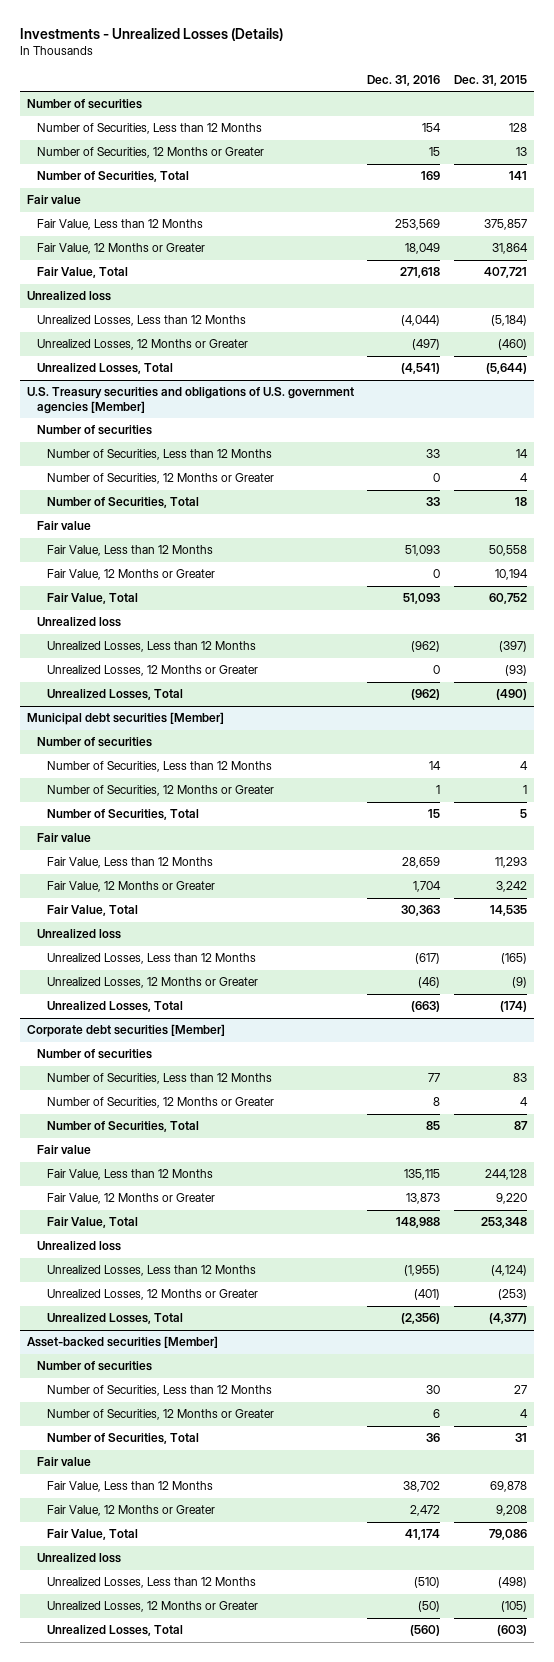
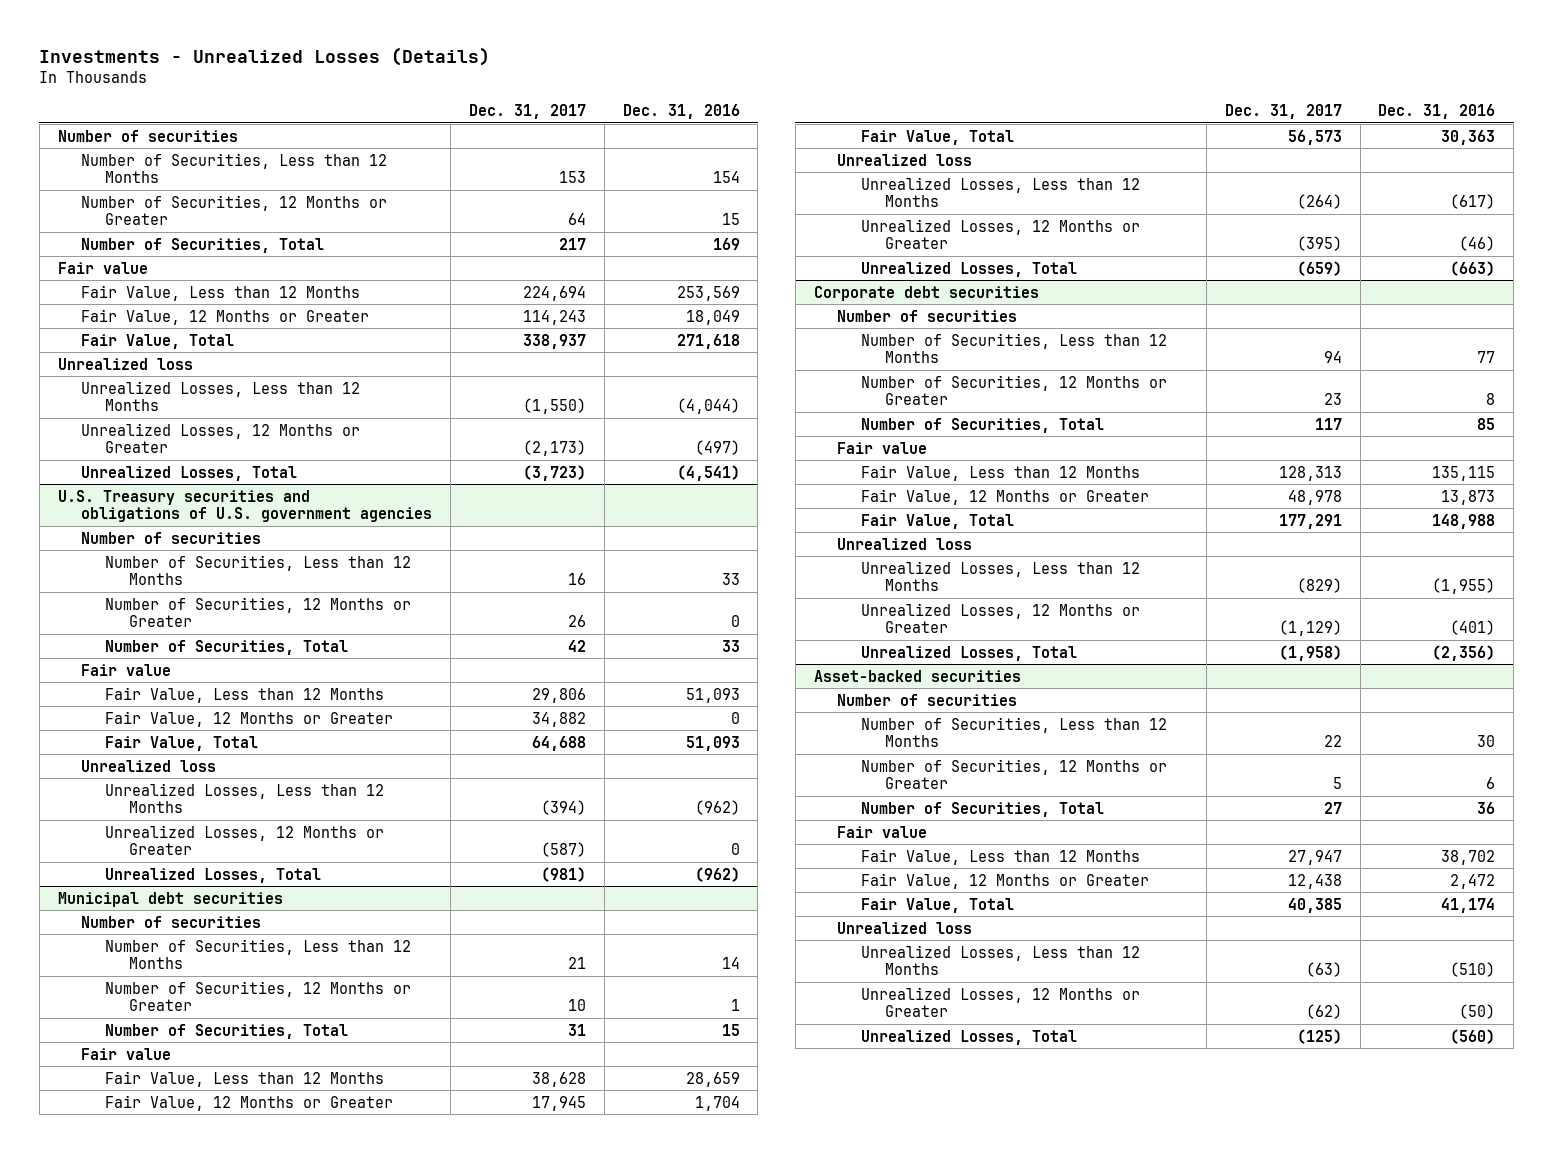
- | Dec. 31, 2016 | Dec. 31, 2015
+ | Dec. 31, 2017 | Dec. 31, 2016
- U.S. Treasury securities and obligations of U.S. government agencies [Member]
+ U.S. Treasury securities and obligations of U.S. government agencies
- Municipal debt securities [Member]
+ Municipal debt securities
- Corporate debt securities [Member]
+ Corporate debt securities
- Asset-backed securities [Member]
+ Asset-backed securities

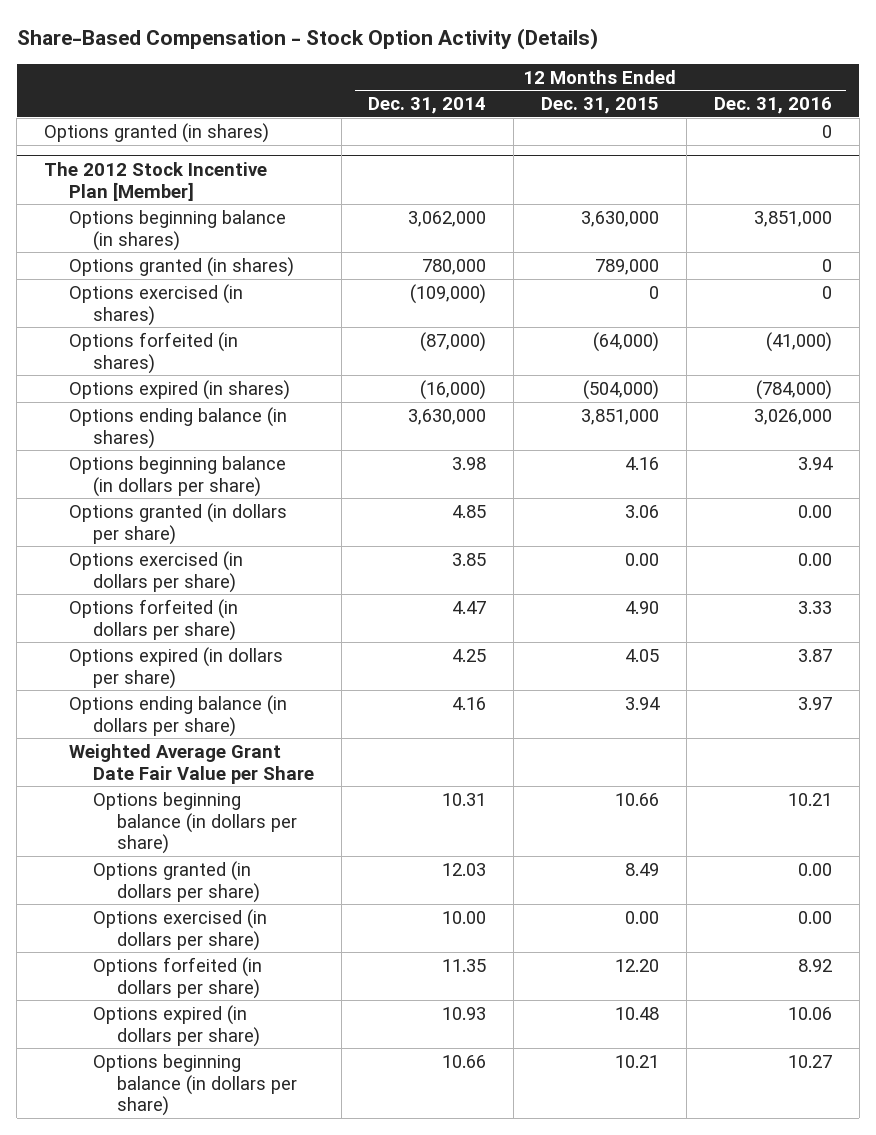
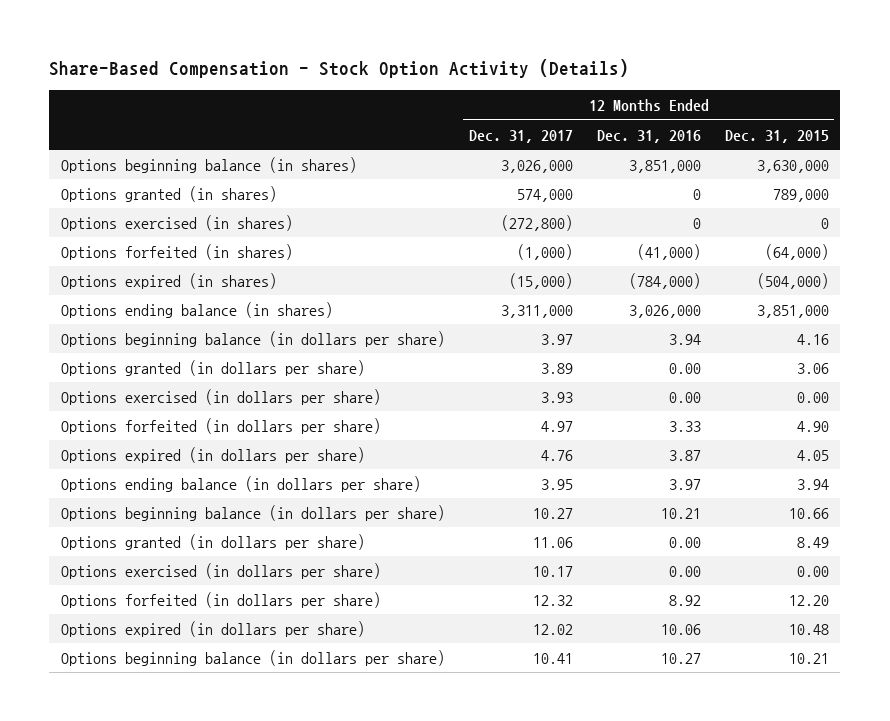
- | 12 Months Ended Dec. 31, 2014 | 12 Months Ended Dec. 31, 2015 | 12 Months Ended Dec. 31, 2016
+ | 12 Months Ended Dec. 31, 2017 | 12 Months Ended Dec. 31, 2016 | 12 Months Ended Dec. 31, 2015
- Options granted (in shares) | | | 0
- The 2012 Stock Incentive Plan [Member]
- Weighted Average Grant Date Fair Value per Share

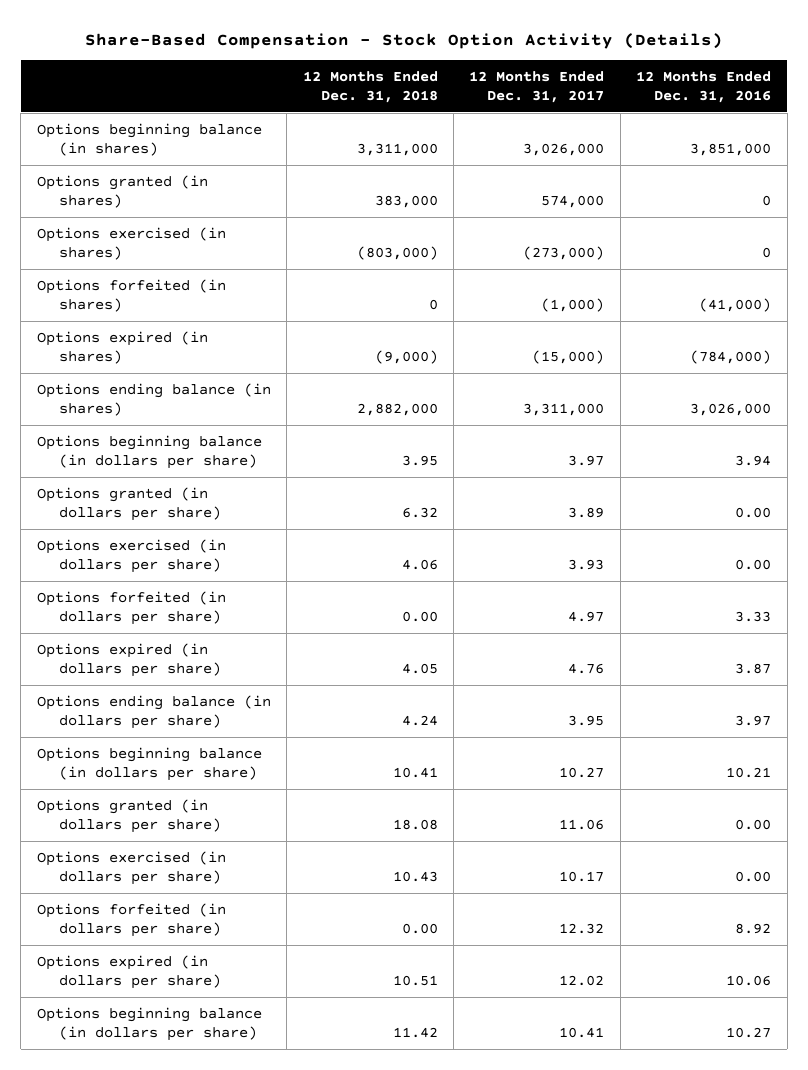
- | 12 Months Ended Dec. 31, 2017 | 12 Months Ended Dec. 31, 2016 | 12 Months Ended Dec. 31, 2015
+ | 12 Months Ended Dec. 31, 2018 | 12 Months Ended Dec. 31, 2017 | 12 Months Ended Dec. 31, 2016
- Options exercised (in shares) | (272,800) | 0 | 0
+ Options exercised (in shares) | (803,000) | (273,000) | 0

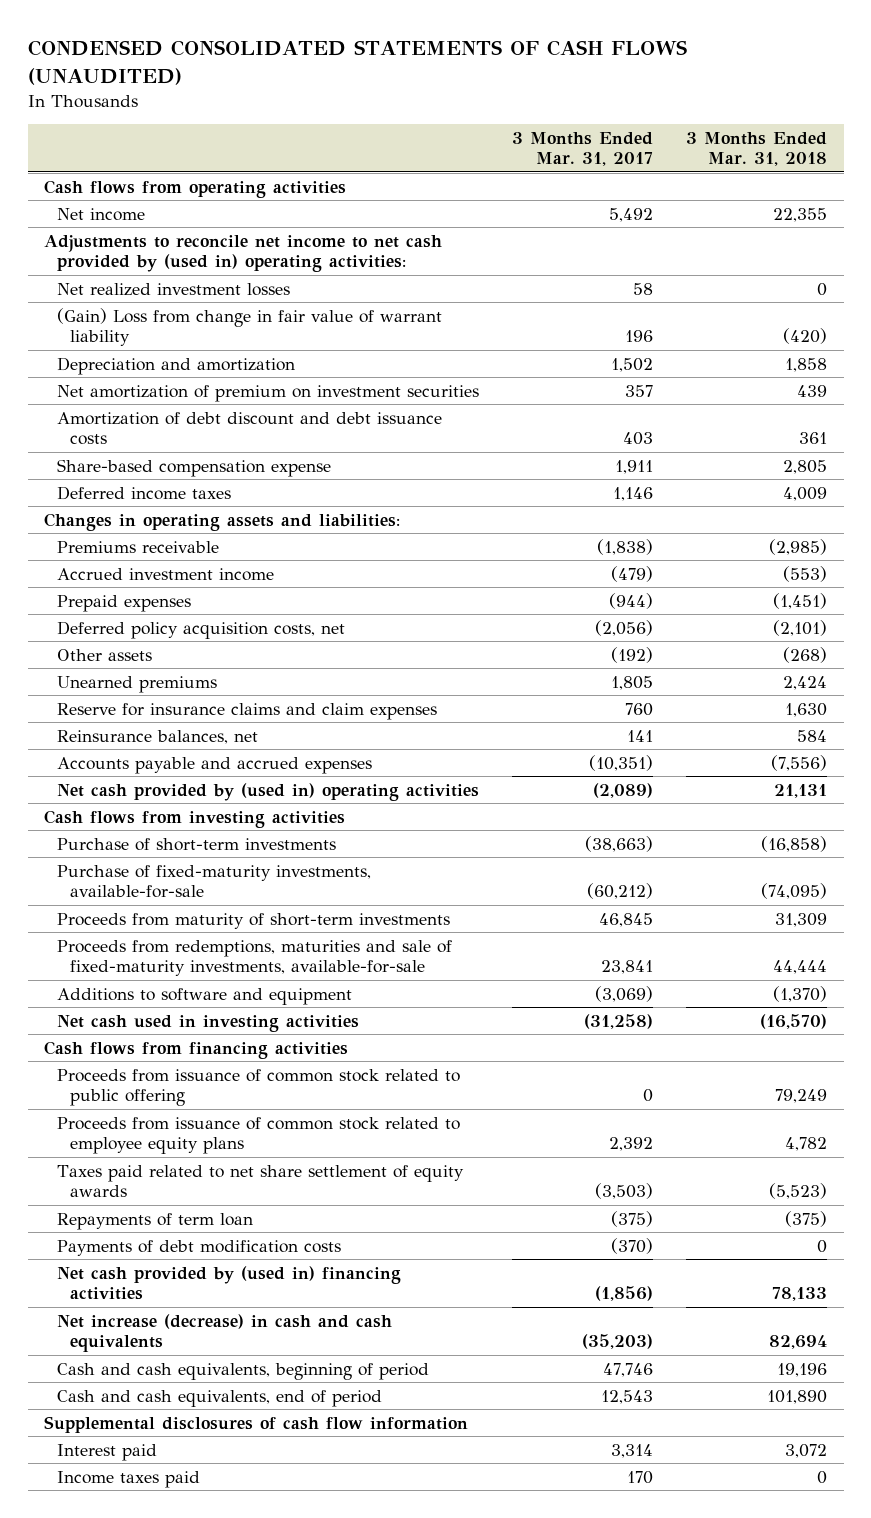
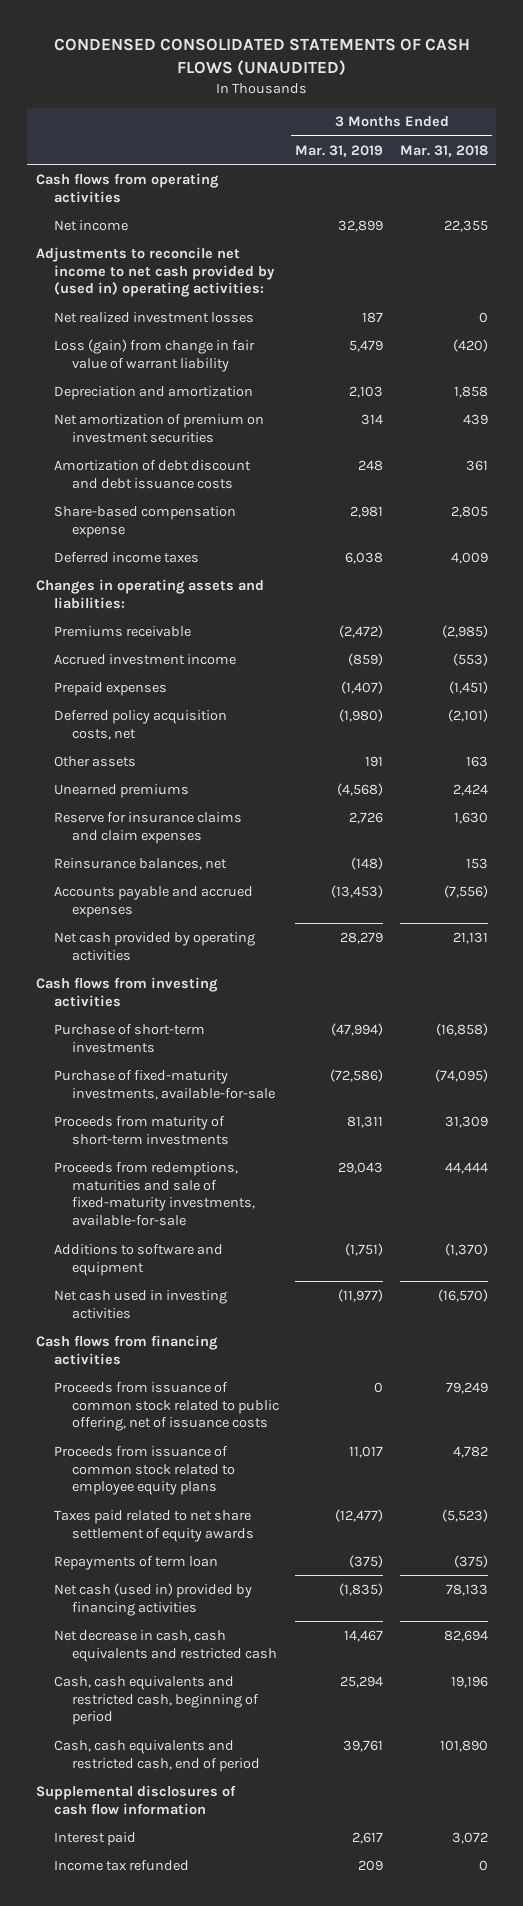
- | 3 Months Ended Mar. 31, 2017 | 3 Months Ended Mar. 31, 2018
+ | 3 Months Ended Mar. 31, 2019 | 3 Months Ended Mar. 31, 2018
- (Gain) Loss from change in fair value of warrant liability | 196 | (420)
+ Loss (gain) from change in fair value of warrant liability | 5,479 | (420)
- Other assets | (192) | (268)
+ Other assets | 191 | 163
- Reinsurance balances, net | 141 | 584
+ Reinsurance balances, net | (148) | 153
- Net cash provided by (used in) operating activities | (2,089) | 21,131
+ Net cash provided by operating activities | 28,279 | 21,131
- Proceeds from issuance of common stock related to public offering | 0 | 79,249
+ Proceeds from issuance of common stock related to public offering, net of issuance costs | 0 | 79,249
- Payments of debt modification costs | (370) | 0
- Net cash provided by (used in) financing activities | (1,856) | 78,133
- Net increase (decrease) in cash and cash equivalents | (35,203) | 82,694
- Cash and cash equivalents, beginning of period | 47,746 | 19,196
- Cash and cash equivalents, end of period | 12,543 | 101,890
+ Net cash (used in) provided by financing activities | (1,835) | 78,133
+ Net decrease in cash, cash equivalents and restricted cash | 14,467 | 82,694
+ Cash, cash equivalents and restricted cash, beginning of period | 25,294 | 19,196
+ Cash, cash equivalents and restricted cash, end of period | 39,761 | 101,890
- Income taxes paid | 170 | 0
+ Income tax refunded | 209 | 0

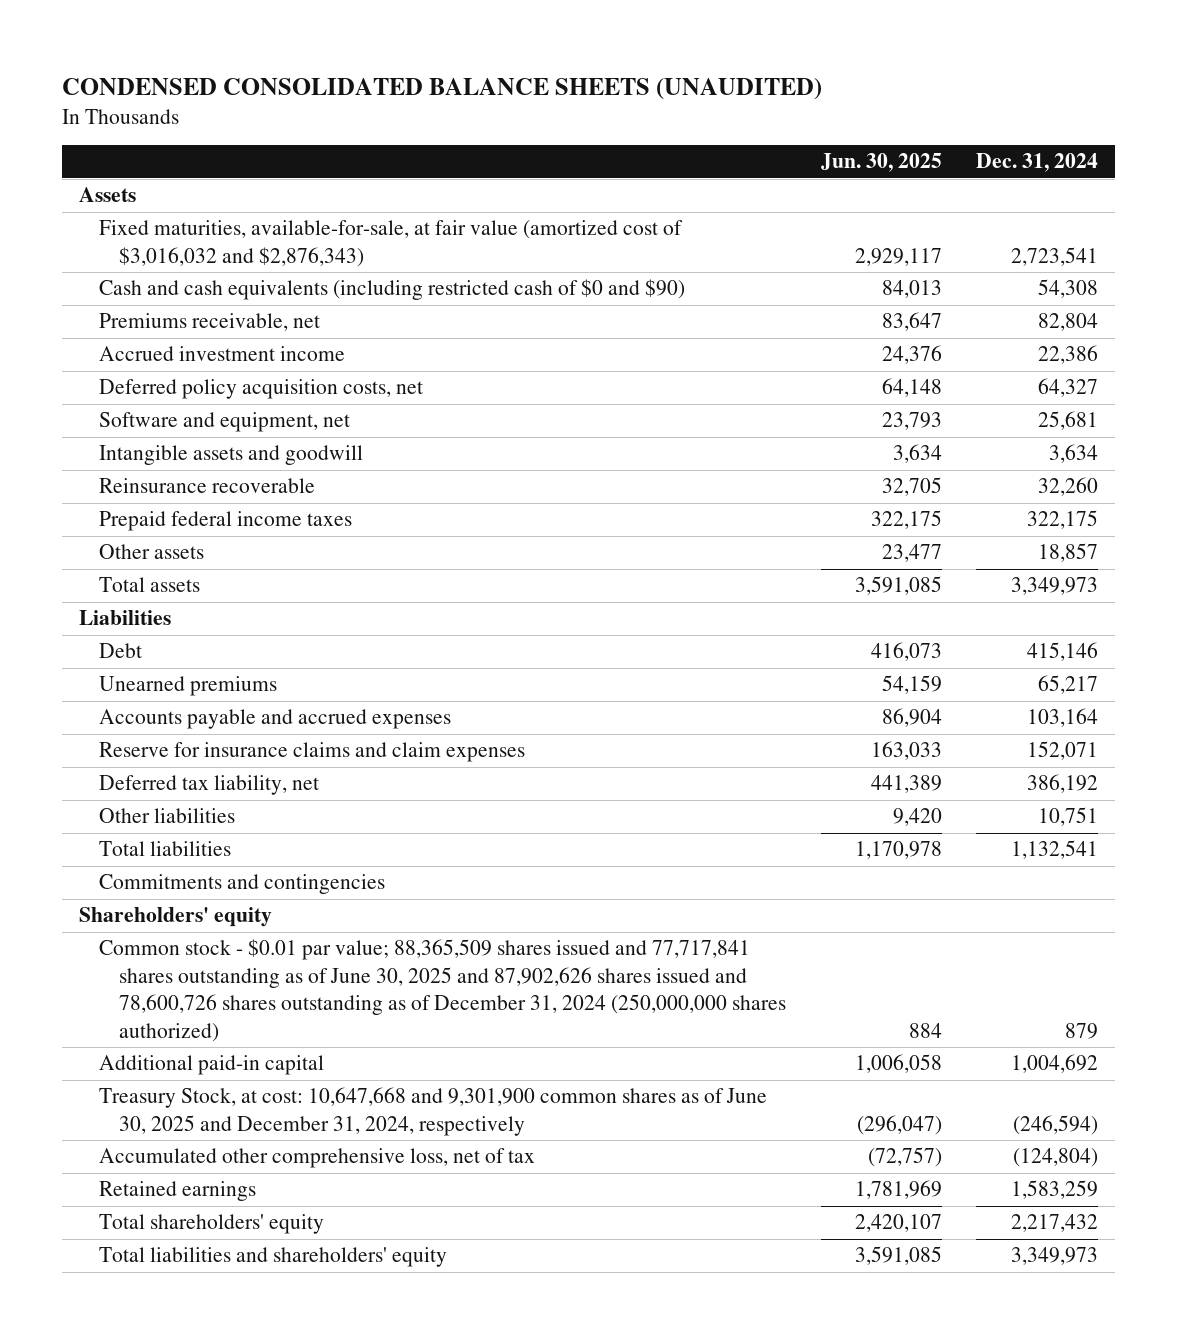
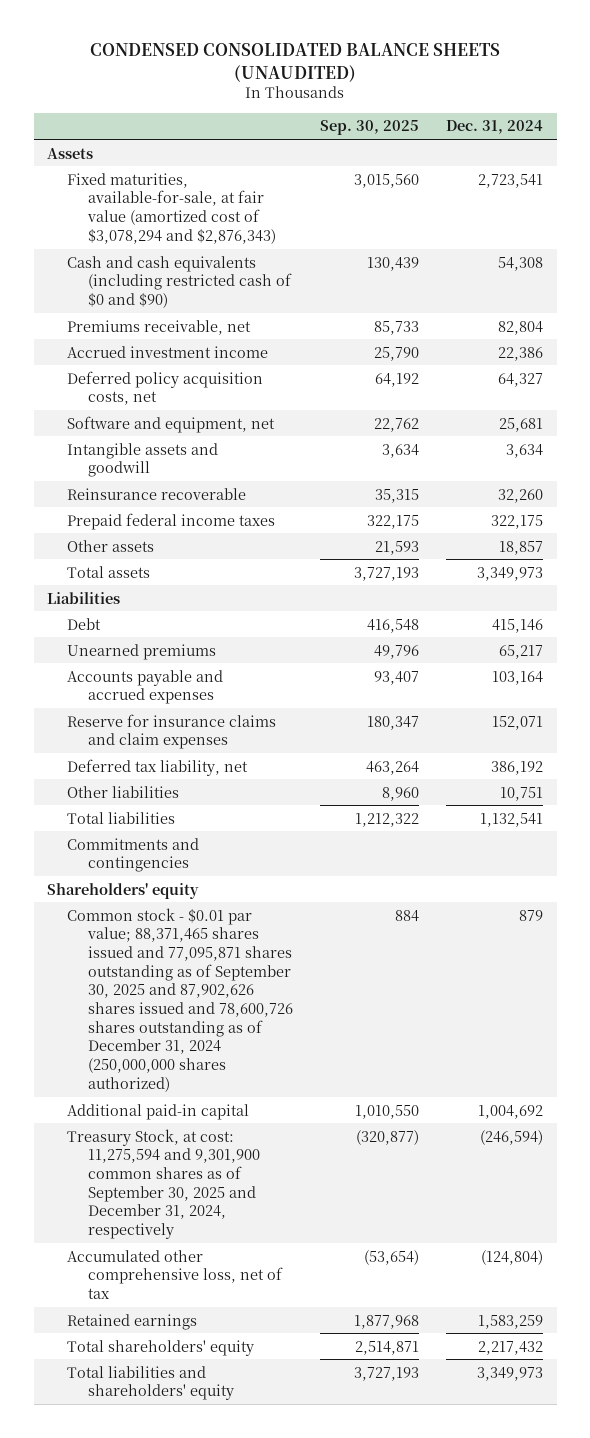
- | Jun. 30, 2025 | Dec. 31, 2024
+ | Sep. 30, 2025 | Dec. 31, 2024
- Fixed maturities, available-for-sale, at fair value (amortized cost of $3,016,032 and $2,876,343) | 2,929,117 | 2,723,541
+ Fixed maturities, available-for-sale, at fair value (amortized cost of $3,078,294 and $2,876,343) | 3,015,560 | 2,723,541
- Common stock - $0.01 par value; 88,365,509 shares issued and 77,717,841 shares outstanding as of June 30, 2025 and 87,902,626 shares issued and 78,600,726 shares outstanding as of December 31, 2024 (250,000,000 shares authorized) | 884 | 879
+ Common stock - $0.01 par value; 88,371,465 shares issued and 77,095,871 shares outstanding as of September 30, 2025 and 87,902,626 shares issued and 78,600,726 shares outstanding as of December 31, 2024 (250,000,000 shares authorized) | 884 | 879
- Treasury Stock, at cost: 10,647,668 and 9,301,900 common shares as of June 30, 2025 and December 31, 2024, respectively | (296,047) | (246,594)
+ Treasury Stock, at cost: 11,275,594 and 9,301,900 common shares as of September 30, 2025 and December 31, 2024, respectively | (320,877) | (246,594)

